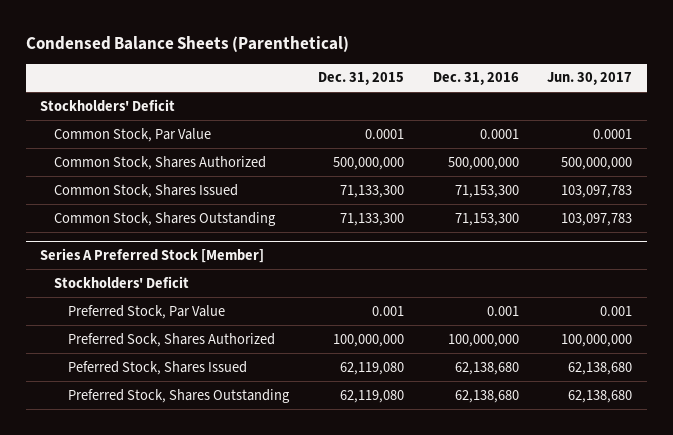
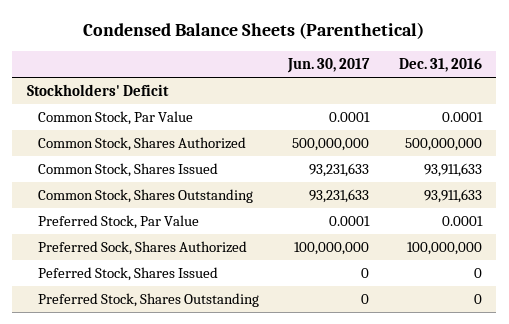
- | Dec. 31, 2015 | Dec. 31, 2016 | Jun. 30, 2017
+ | Jun. 30, 2017 | Dec. 31, 2016
- Common Stock, Shares Issued | 71,133,300 | 71,153,300 | 103,097,783
- Common Stock, Shares Outstanding | 71,133,300 | 71,153,300 | 103,097,783
- Series A Preferred Stock [Member]
- Stockholders' Deficit
- Preferred Stock, Par Value | 0.001 | 0.001 | 0.001
+ Common Stock, Shares Issued | 93,231,633 | 93,911,633
+ Common Stock, Shares Outstanding | 93,231,633 | 93,911,633
+ Preferred Stock, Par Value | 0.0001 | 0.0001
- Peferred Stock, Shares Issued | 62,119,080 | 62,138,680 | 62,138,680
- Preferred Stock, Shares Outstanding | 62,119,080 | 62,138,680 | 62,138,680
+ Peferred Stock, Shares Issued | 0 | 0
+ Preferred Stock, Shares Outstanding | 0 | 0

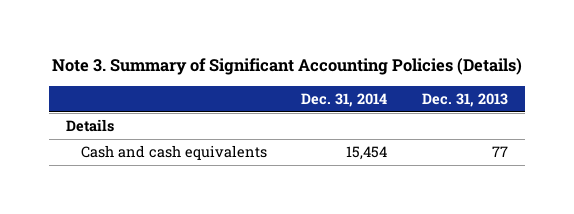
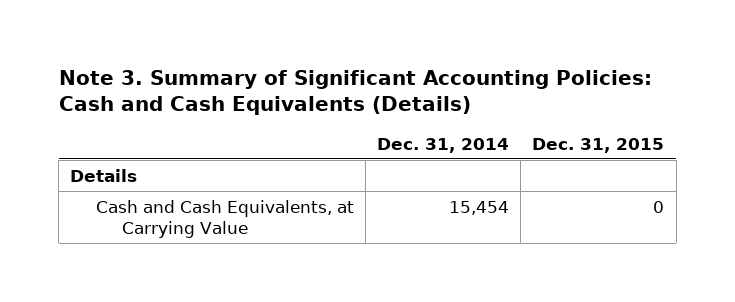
- Note 3. Summary of Significant Accounting Policies (Details)
+ Note 3. Summary of Significant Accounting Policies: Cash and Cash Equivalents (Details)
- | Dec. 31, 2014 | Dec. 31, 2013
+ | Dec. 31, 2014 | Dec. 31, 2015
- Cash and cash equivalents | 15,454 | 77
+ Cash and Cash Equivalents, at Carrying Value | 15,454 | 0

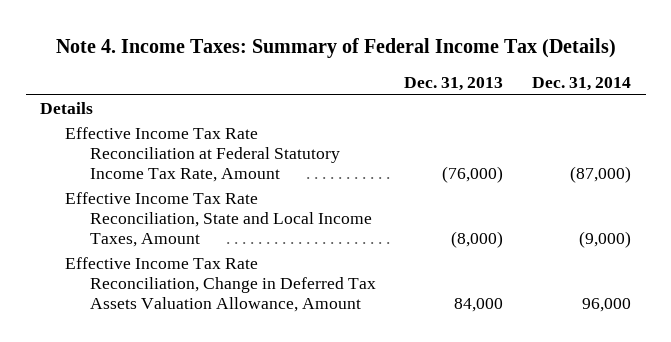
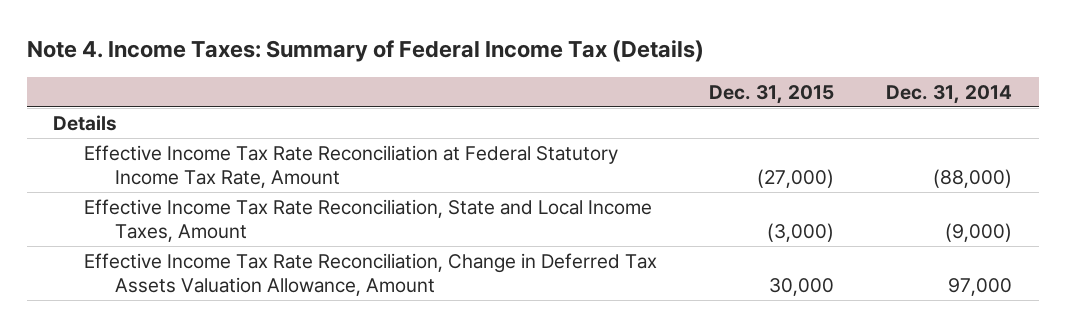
- | Dec. 31, 2013 | Dec. 31, 2014
+ | Dec. 31, 2015 | Dec. 31, 2014
- Effective Income Tax Rate Reconciliation at Federal Statutory Income Tax Rate, Amount | (76,000) | (87,000)
+ Effective Income Tax Rate Reconciliation at Federal Statutory Income Tax Rate, Amount | (27,000) | (88,000)
- Effective Income Tax Rate Reconciliation, Change in Deferred Tax Assets Valuation Allowance, Amount | 84,000 | 96,000
+ Effective Income Tax Rate Reconciliation, Change in Deferred Tax Assets Valuation Allowance, Amount | 30,000 | 97,000

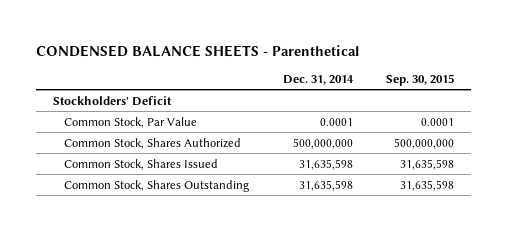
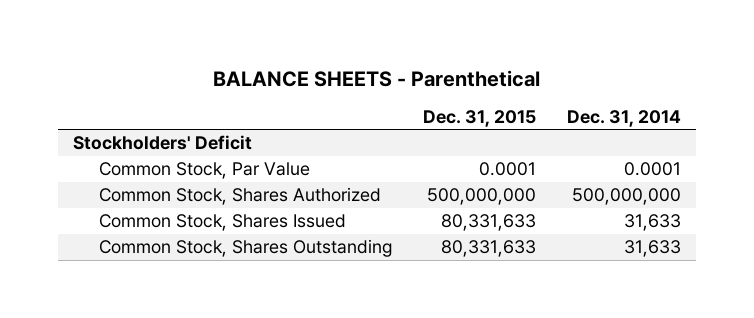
- CONDENSED BALANCE SHEETS - Parenthetical
+ BALANCE SHEETS - Parenthetical
- | Dec. 31, 2014 | Sep. 30, 2015
+ | Dec. 31, 2015 | Dec. 31, 2014
- Common Stock, Shares Issued | 31,635,598 | 31,635,598
- Common Stock, Shares Outstanding | 31,635,598 | 31,635,598
+ Common Stock, Shares Issued | 80,331,633 | 31,633
+ Common Stock, Shares Outstanding | 80,331,633 | 31,633

